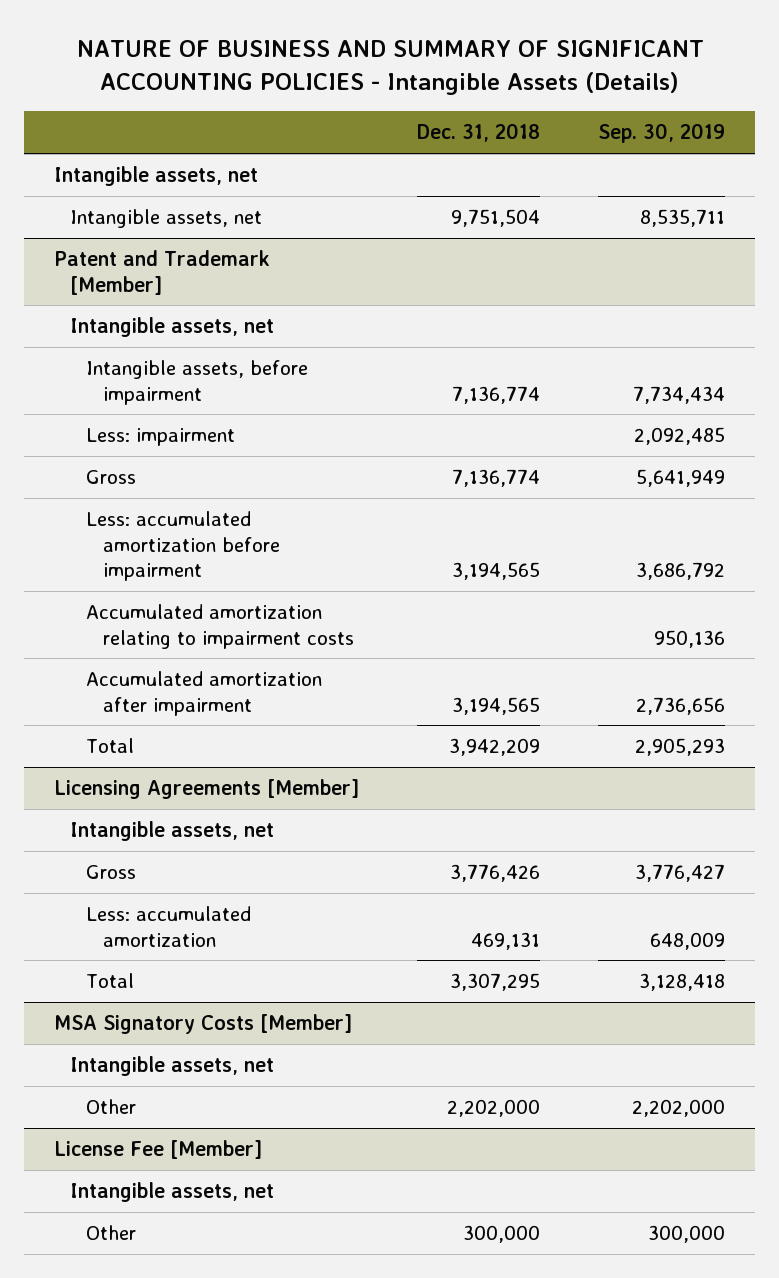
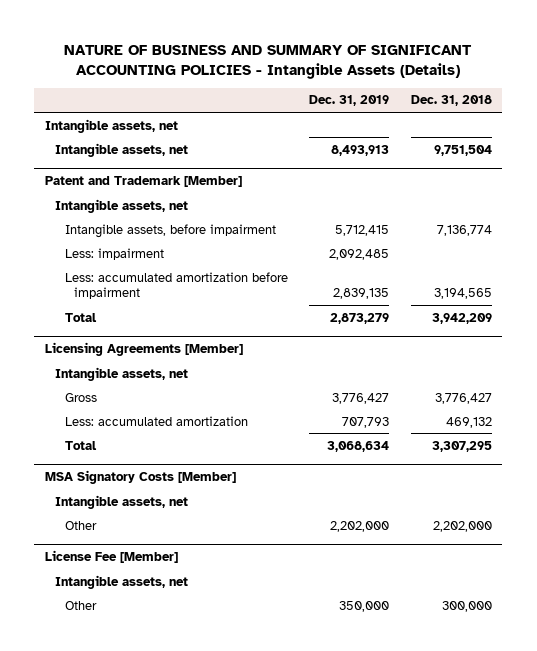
- | Dec. 31, 2018 | Sep. 30, 2019
+ | Dec. 31, 2019 | Dec. 31, 2018
@ Patent and Trademark [Member]
- Gross | 7,136,774 | 5,641,949
- Accumulated amortization relating to impairment costs | | 950,136
- Accumulated amortization after impairment | 3,194,565 | 2,736,656
@ Licensing Agreements [Member]
- Gross | 3,776,426 | 3,776,427
- Less: accumulated amortization | 469,131 | 648,009
+ Gross | 3,776,427 | 3,776,427
+ Less: accumulated amortization | 707,793 | 469,132

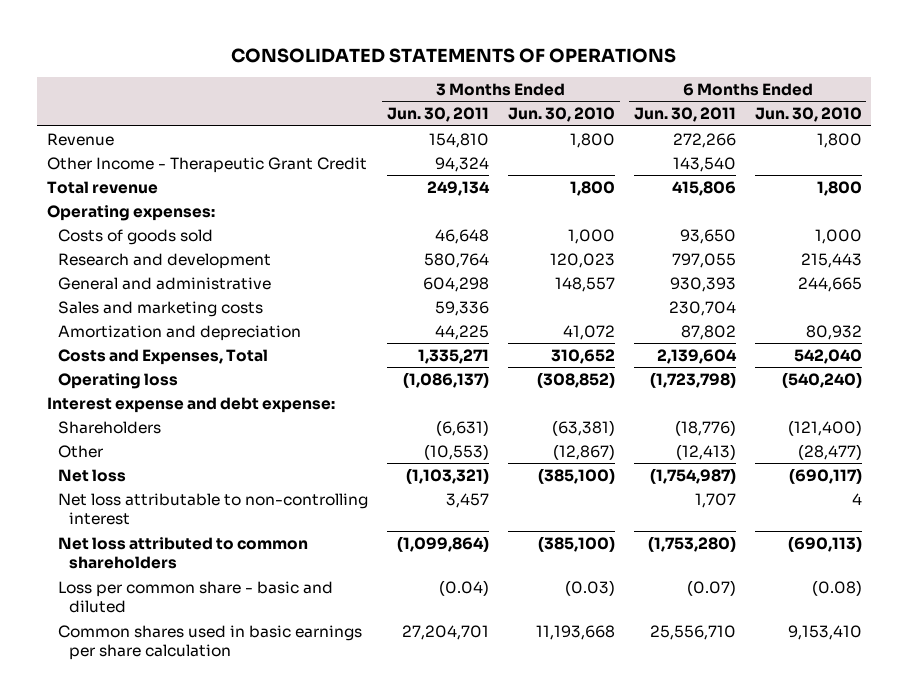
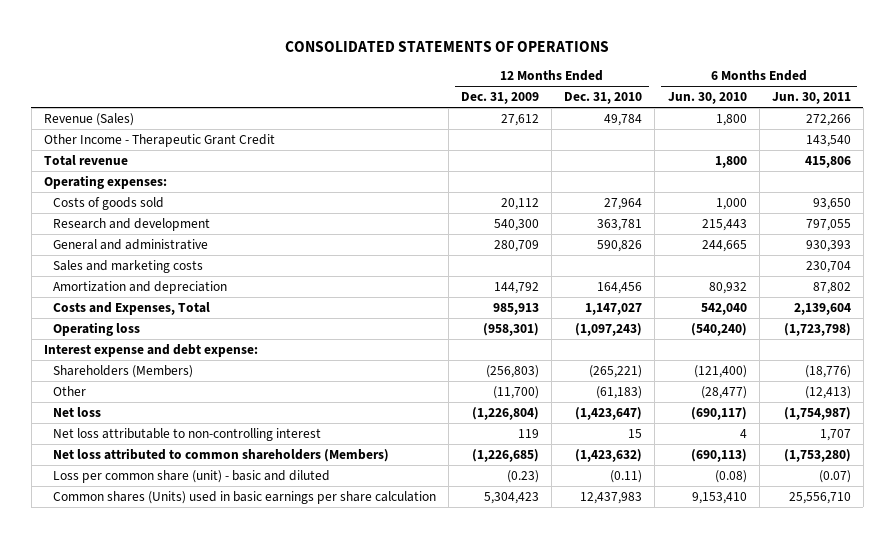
- | 3 Months Ended Jun. 30, 2011 | 3 Months Ended Jun. 30, 2010 | 6 Months Ended Jun. 30, 2011 | 6 Months Ended Jun. 30, 2010
+ | 12 Months Ended Dec. 31, 2009 | 12 Months Ended Dec. 31, 2010 | 6 Months Ended Jun. 30, 2010 | 6 Months Ended Jun. 30, 2011
- Revenue | 154,810 | 1,800 | 272,266 | 1,800
+ Revenue (Sales) | 27,612 | 49,784 | 1,800 | 272,266
- Shareholders | (6,631) | (63,381) | (18,776) | (121,400)
+ Shareholders (Members) | (256,803) | (265,221) | (121,400) | (18,776)
- Net loss attributed to common shareholders | (1,099,864) | (385,100) | (1,753,280) | (690,113)
- Loss per common share - basic and diluted | (0.04) | (0.03) | (0.07) | (0.08)
- Common shares used in basic earnings per share calculation | 27,204,701 | 11,193,668 | 25,556,710 | 9,153,410
+ Net loss attributed to common shareholders (Members) | (1,226,685) | (1,423,632) | (690,113) | (1,753,280)
+ Loss per common share (unit) - basic and diluted | (0.23) | (0.11) | (0.08) | (0.07)
+ Common shares (Units) used in basic earnings per share calculation | 5,304,423 | 12,437,983 | 9,153,410 | 25,556,710

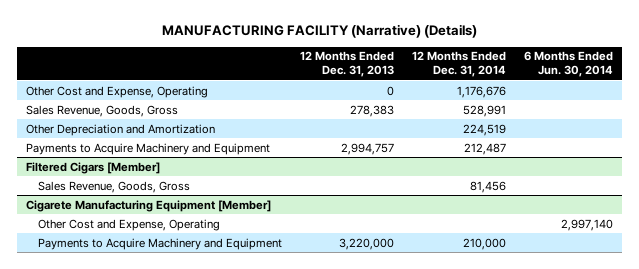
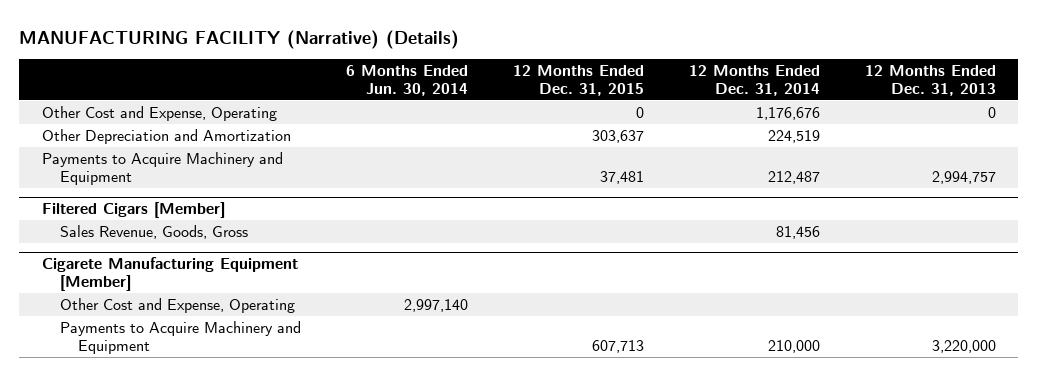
- | 12 Months Ended Dec. 31, 2013 | 12 Months Ended Dec. 31, 2014 | 6 Months Ended Jun. 30, 2014
+ | 6 Months Ended Jun. 30, 2014 | 12 Months Ended Dec. 31, 2015 | 12 Months Ended Dec. 31, 2014 | 12 Months Ended Dec. 31, 2013
- Sales Revenue, Goods, Gross | 278,383 | 528,991 |

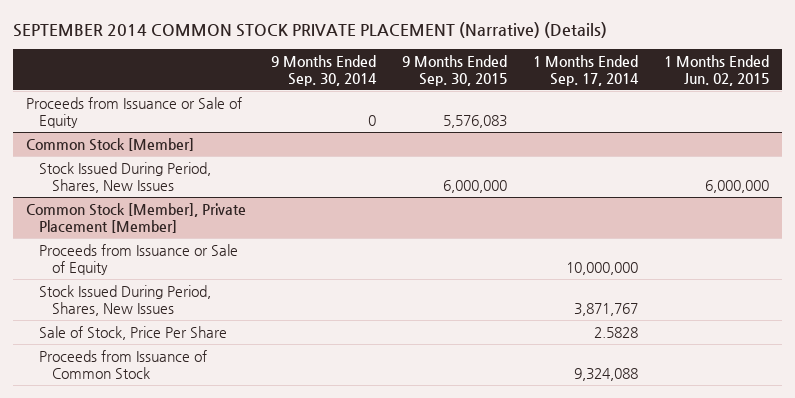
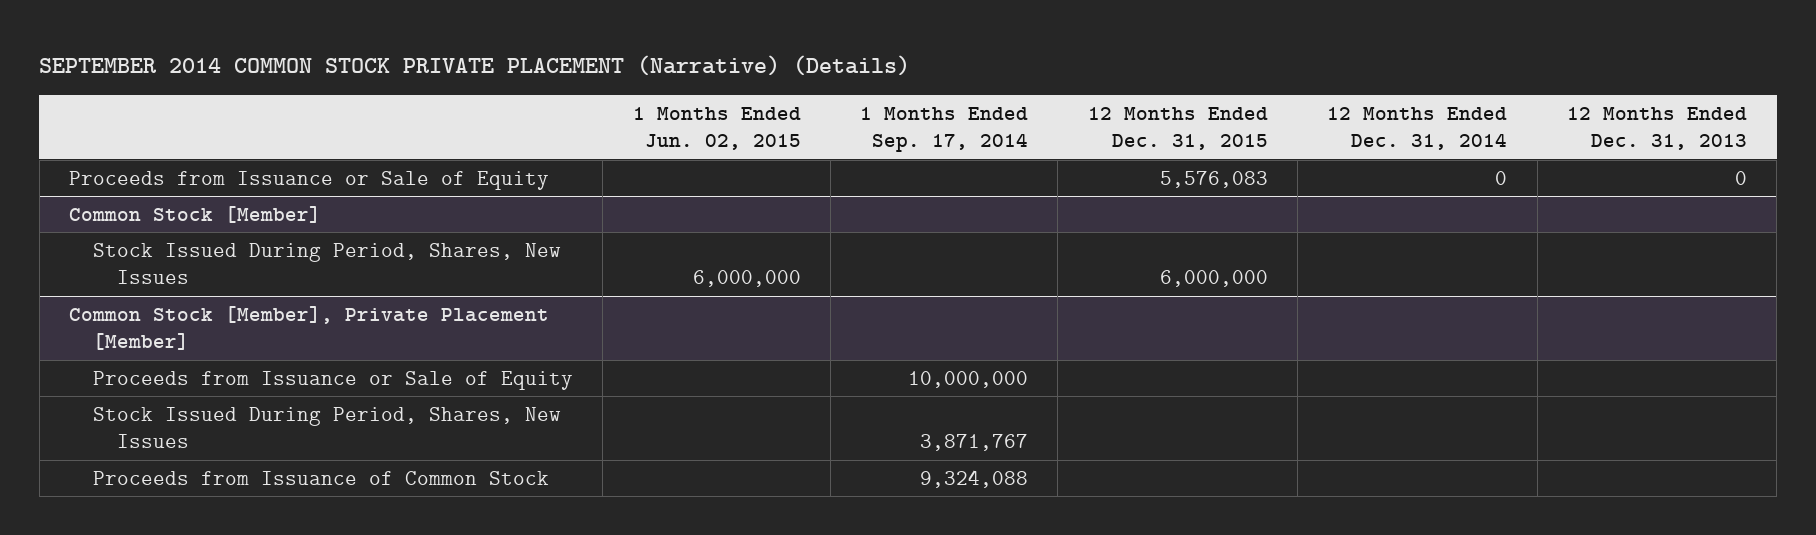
- | 9 Months Ended Sep. 30, 2014 | 9 Months Ended Sep. 30, 2015 | 1 Months Ended Sep. 17, 2014 | 1 Months Ended Jun. 02, 2015
+ | 1 Months Ended Jun. 02, 2015 | 1 Months Ended Sep. 17, 2014 | 12 Months Ended Dec. 31, 2015 | 12 Months Ended Dec. 31, 2014 | 12 Months Ended Dec. 31, 2013
@ Common Stock [Member], Private Placement [Member]
- Sale of Stock, Price Per Share | | | 2.5828 |

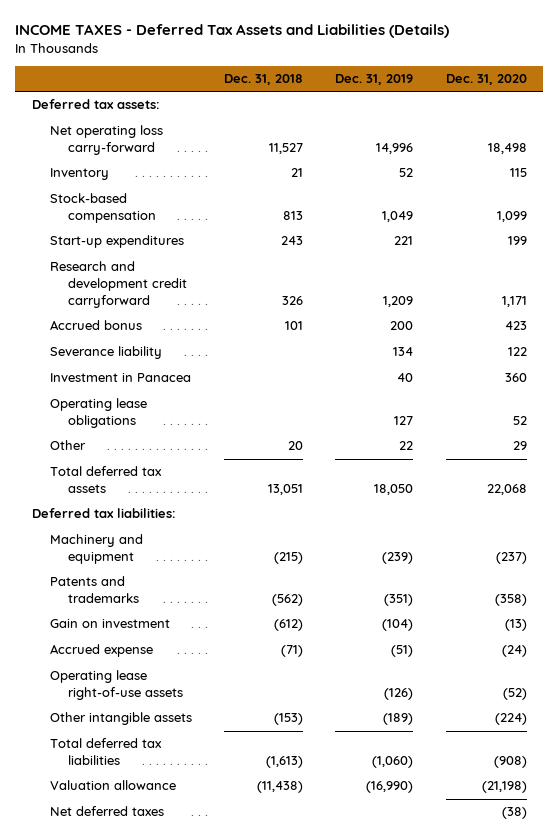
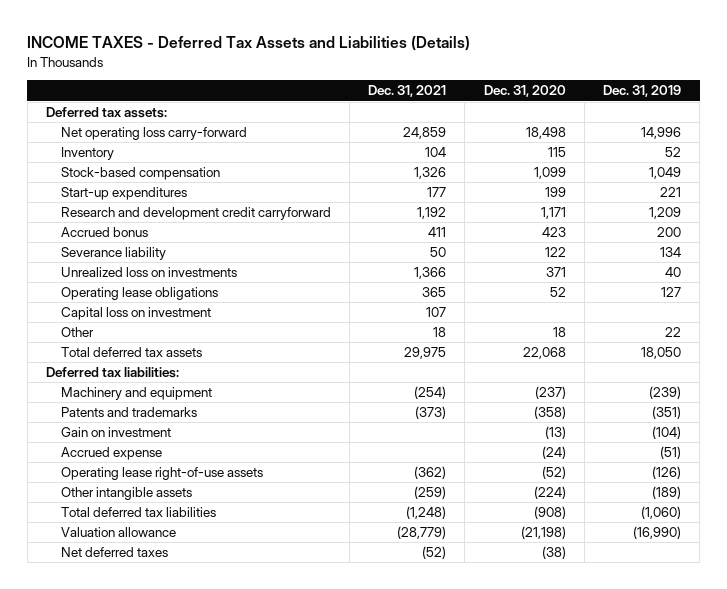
- | Dec. 31, 2018 | Dec. 31, 2019 | Dec. 31, 2020
+ | Dec. 31, 2021 | Dec. 31, 2020 | Dec. 31, 2019
- Investment in Panacea | | 40 | 360
+ Unrealized loss on investments | 1,366 | 371 | 40
- Other | 20 | 22 | 29
+ Capital loss on investment | 107 | |
+ Other | 18 | 18 | 22

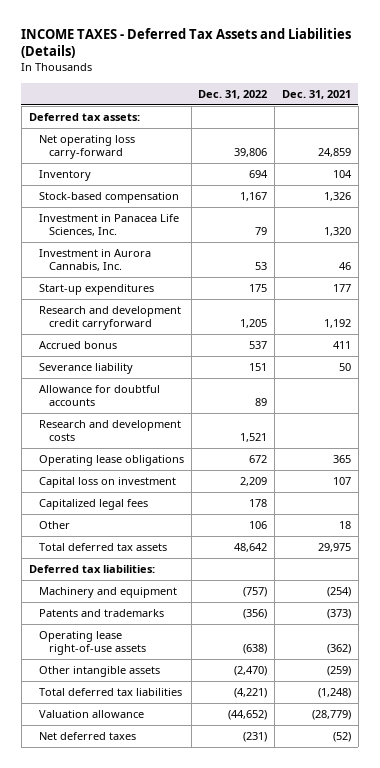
- | Dec. 31, 2021 | Dec. 31, 2020 | Dec. 31, 2019
+ | Dec. 31, 2022 | Dec. 31, 2021
+ Investment in Panacea Life Sciences, Inc. | 79 | 1,320
+ Investment in Aurora Cannabis, Inc. | 53 | 46
- Unrealized loss on investments | 1,366 | 371 | 40
+ Allowance for doubtful accounts | 89 |
+ Research and development costs | 1,521 |
+ Capitalized legal fees | 178 |
- Gain on investment | | (13) | (104)
- Accrued expense | | (24) | (51)

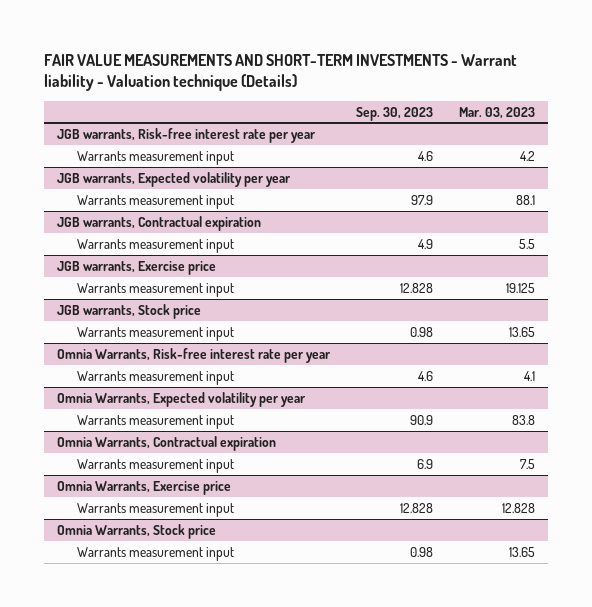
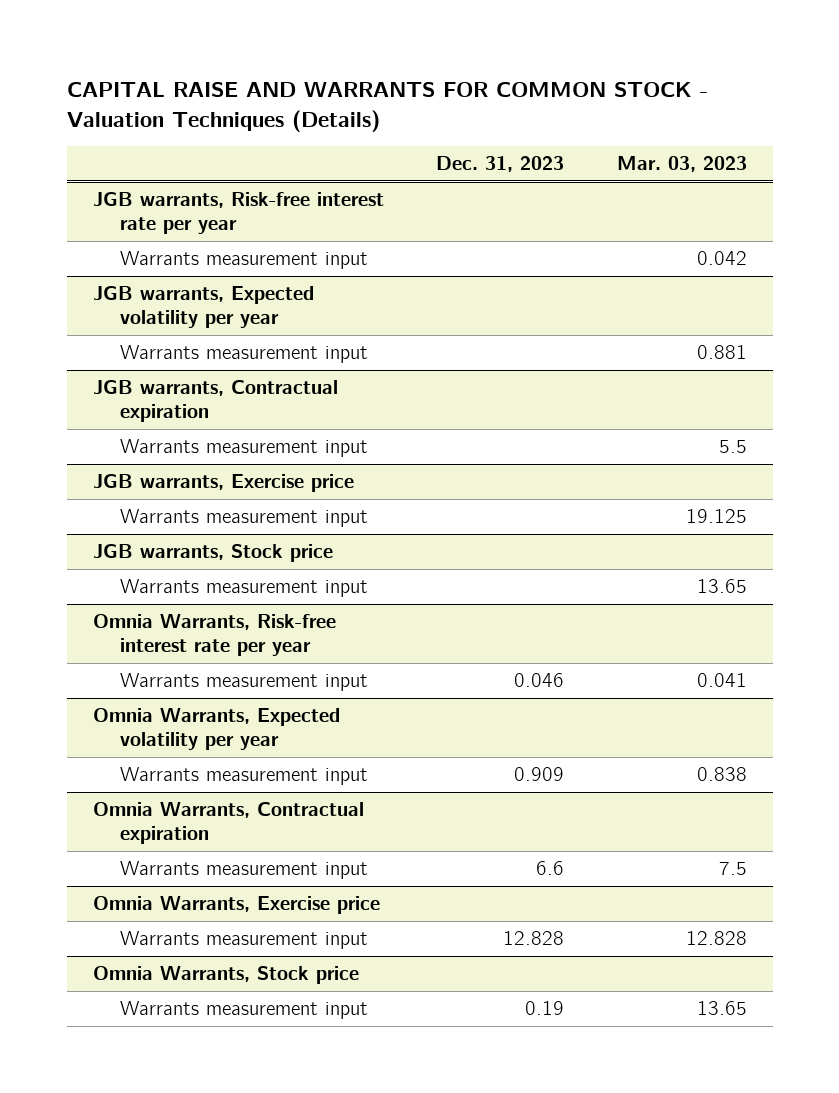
- FAIR VALUE MEASUREMENTS AND SHORT-TERM INVESTMENTS - Warrant liability - Valuation technique (Details)
+ CAPITAL RAISE AND WARRANTS FOR COMMON STOCK - Valuation Techniques (Details)
- | Sep. 30, 2023 | Mar. 03, 2023
+ | Dec. 31, 2023 | Mar. 03, 2023
@ JGB warrants, Risk-free interest rate per year
- Warrants measurement input | 4.6 | 4.2
+ Warrants measurement input | | 0.042
@ JGB warrants, Expected volatility per year
- Warrants measurement input | 97.9 | 88.1
+ Warrants measurement input | | 0.881
@ Omnia Warrants, Risk-free interest rate per year
- Warrants measurement input | 4.6 | 4.1
+ Warrants measurement input | 0.046 | 0.041
@ Omnia Warrants, Expected volatility per year
- Warrants measurement input | 90.9 | 83.8
+ Warrants measurement input | 0.909 | 0.838

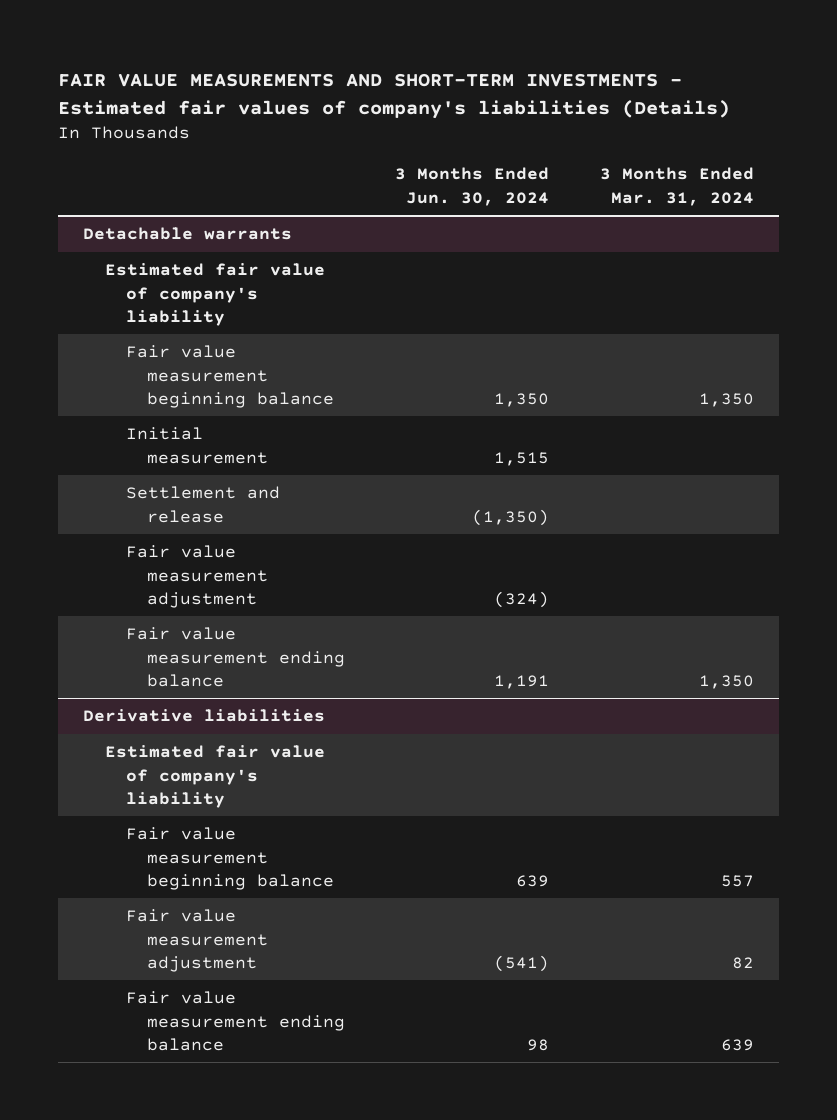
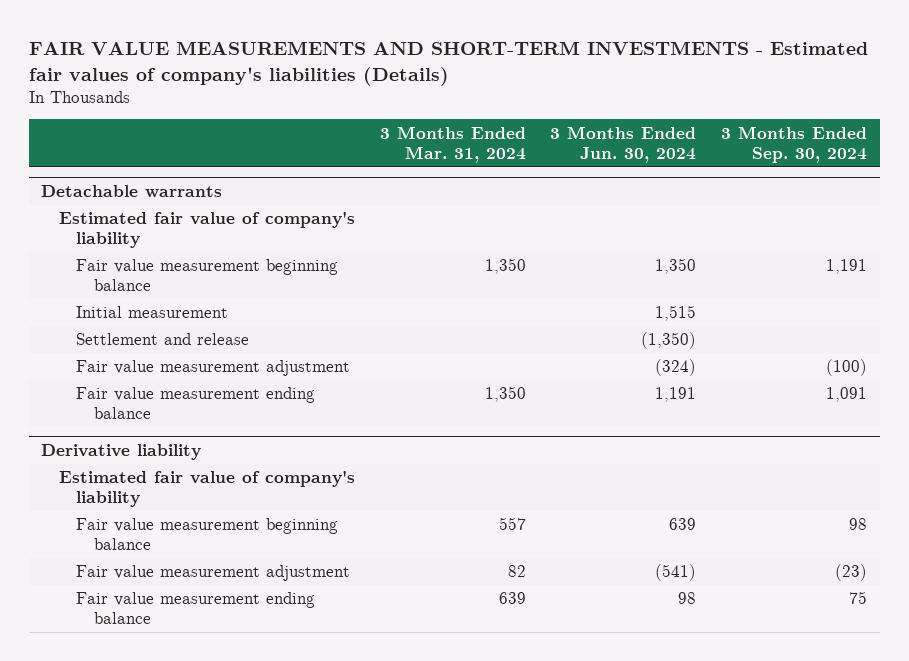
- | 3 Months Ended Jun. 30, 2024 | 3 Months Ended Mar. 31, 2024
+ | 3 Months Ended Mar. 31, 2024 | 3 Months Ended Jun. 30, 2024 | 3 Months Ended Sep. 30, 2024
- Derivative liabilities
+ Derivative liability

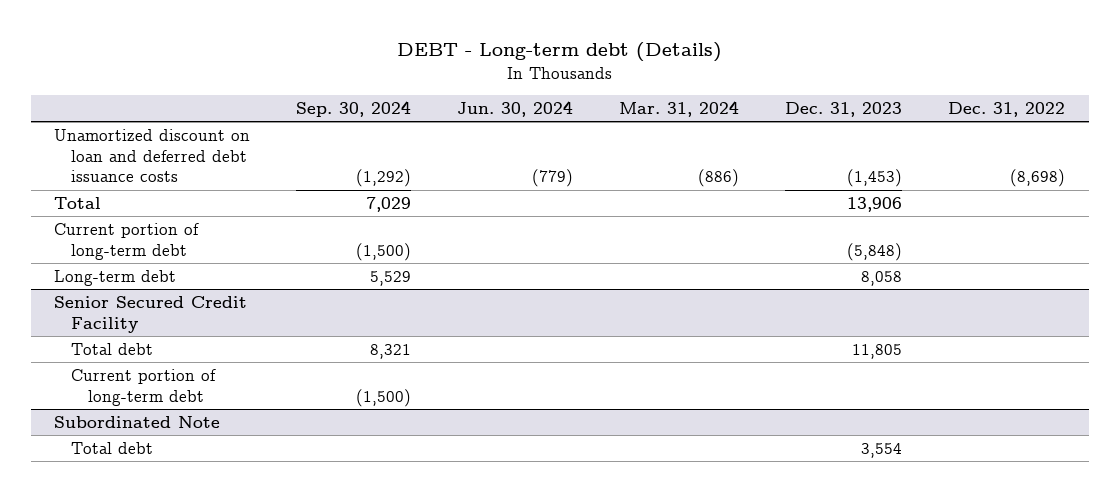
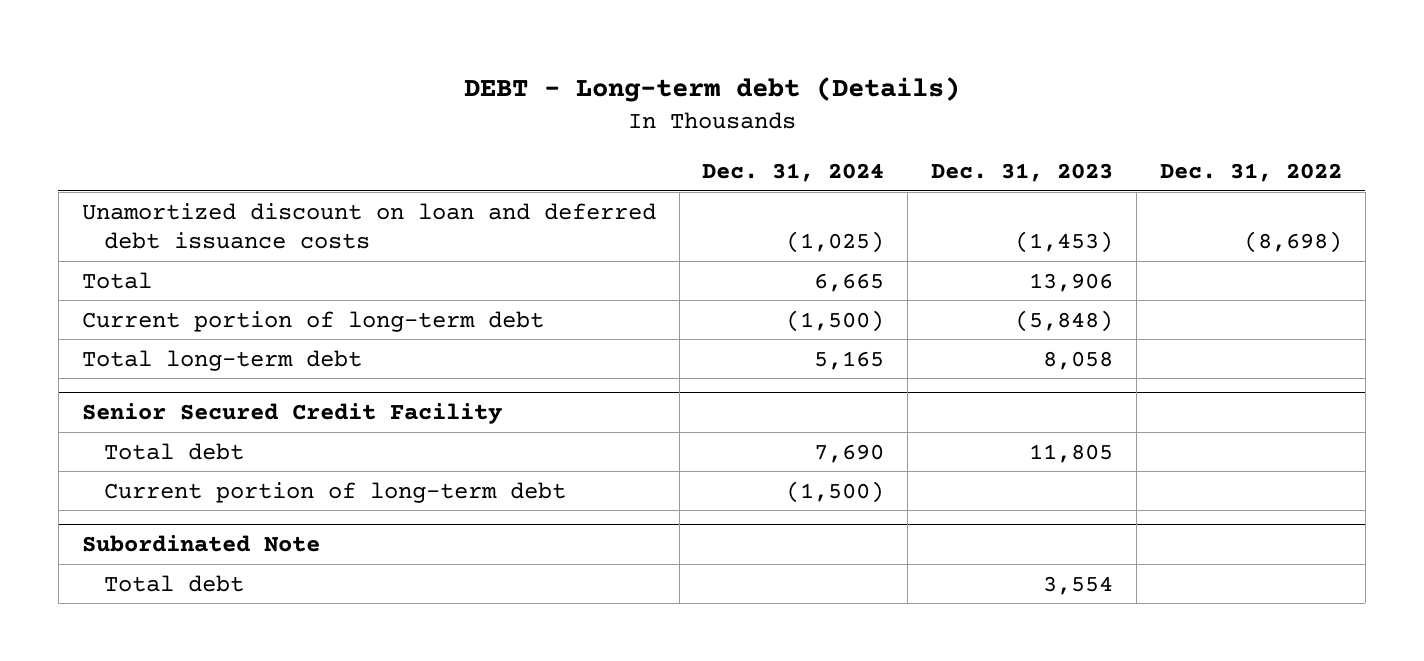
- | Sep. 30, 2024 | Jun. 30, 2024 | Mar. 31, 2024 | Dec. 31, 2023 | Dec. 31, 2022
+ | Dec. 31, 2024 | Dec. 31, 2023 | Dec. 31, 2022
- Long-term debt | 5,529 | | | 8,058 |
+ Total long-term debt | 5,165 | 8,058 |

